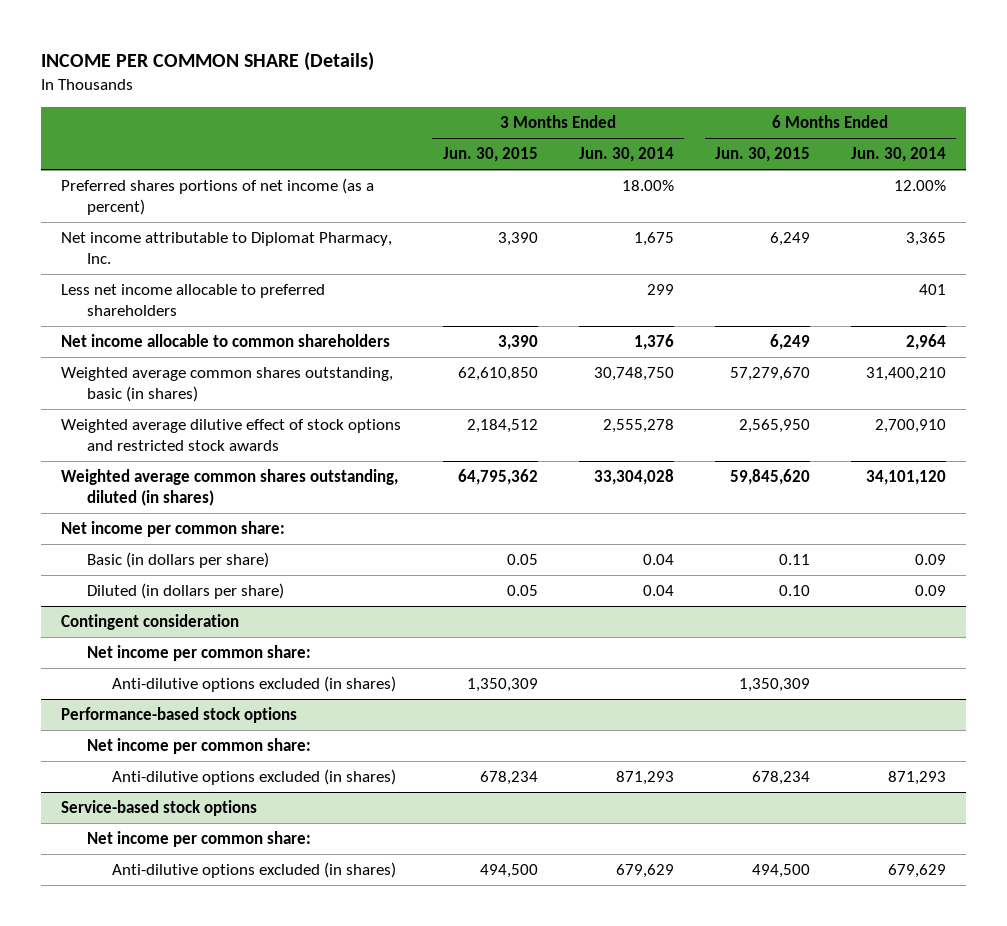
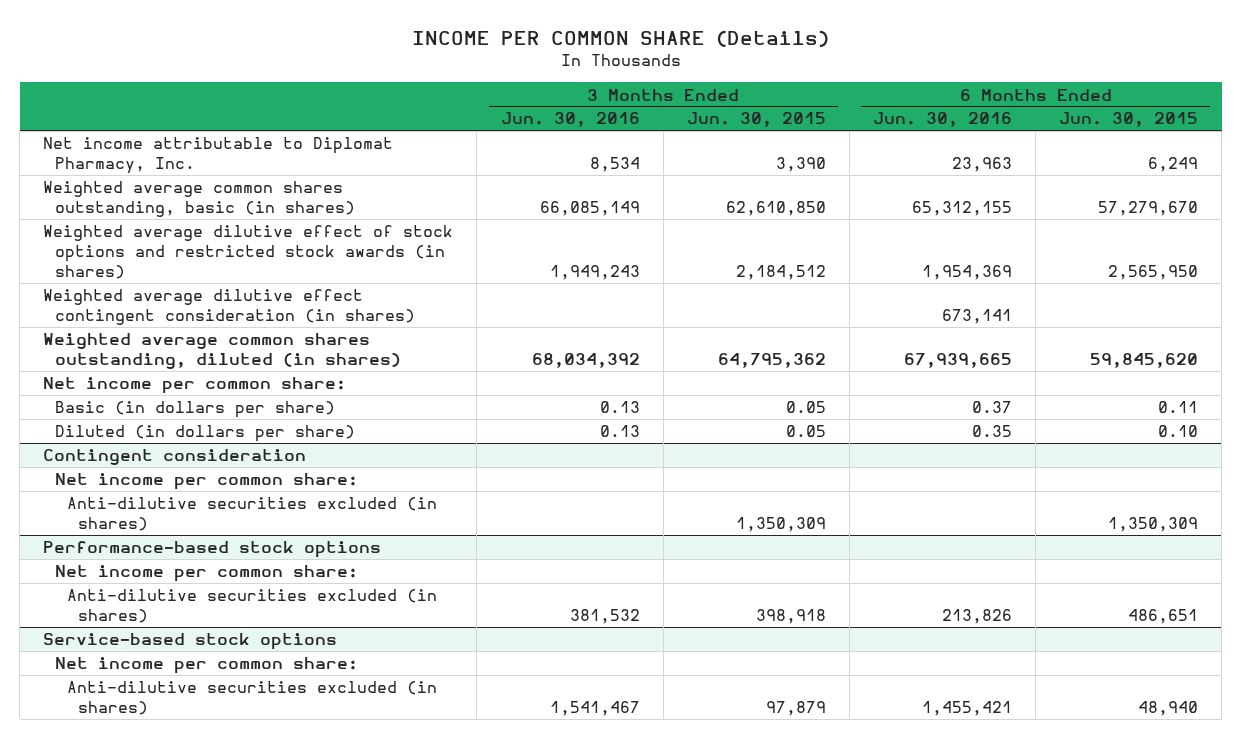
- | 3 Months Ended Jun. 30, 2015 | 3 Months Ended Jun. 30, 2014 | 6 Months Ended Jun. 30, 2015 | 6 Months Ended Jun. 30, 2014
+ | 3 Months Ended Jun. 30, 2016 | 3 Months Ended Jun. 30, 2015 | 6 Months Ended Jun. 30, 2016 | 6 Months Ended Jun. 30, 2015
- Preferred shares portions of net income (as a percent) | | 18.00% | | 12.00%
- Less net income allocable to preferred shareholders | | 299 | | 401
- Net income allocable to common shareholders | 3,390 | 1,376 | 6,249 | 2,964
- Weighted average dilutive effect of stock options and restricted stock awards | 2,184,512 | 2,555,278 | 2,565,950 | 2,700,910
+ Weighted average dilutive effect of stock options and restricted stock awards (in shares) | 1,949,243 | 2,184,512 | 1,954,369 | 2,565,950
+ Weighted average dilutive effect contingent consideration (in shares) | | | 673,141 |
@ Contingent consideration
- Anti-dilutive options excluded (in shares) | 1,350,309 | | 1,350,309 |
+ Anti-dilutive securities excluded (in shares) | | 1,350,309 | | 1,350,309
@ Performance-based stock options
- Anti-dilutive options excluded (in shares) | 678,234 | 871,293 | 678,234 | 871,293
+ Anti-dilutive securities excluded (in shares) | 381,532 | 398,918 | 213,826 | 486,651
@ Service-based stock options
- Anti-dilutive options excluded (in shares) | 494,500 | 679,629 | 494,500 | 679,629
+ Anti-dilutive securities excluded (in shares) | 1,541,467 | 97,879 | 1,455,421 | 48,940

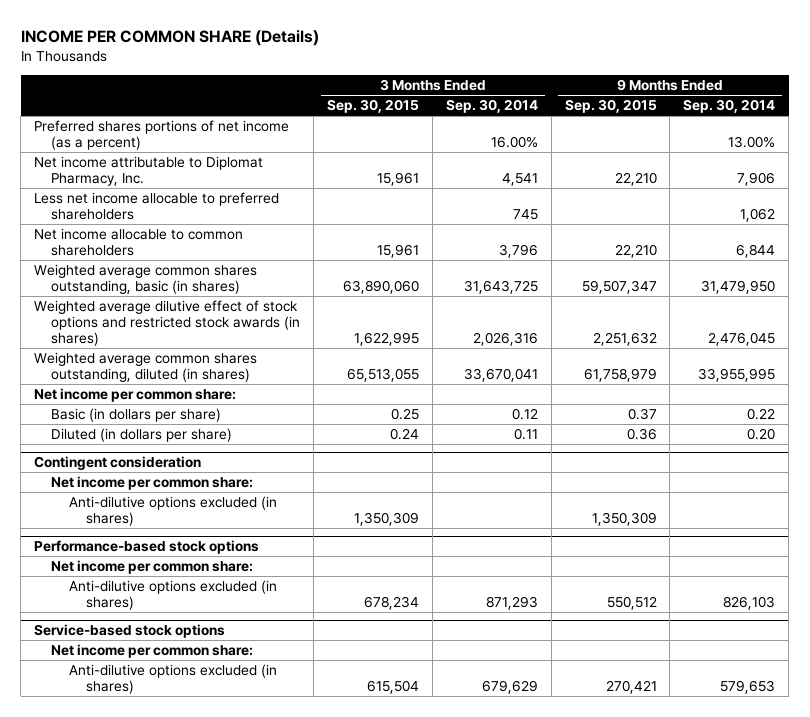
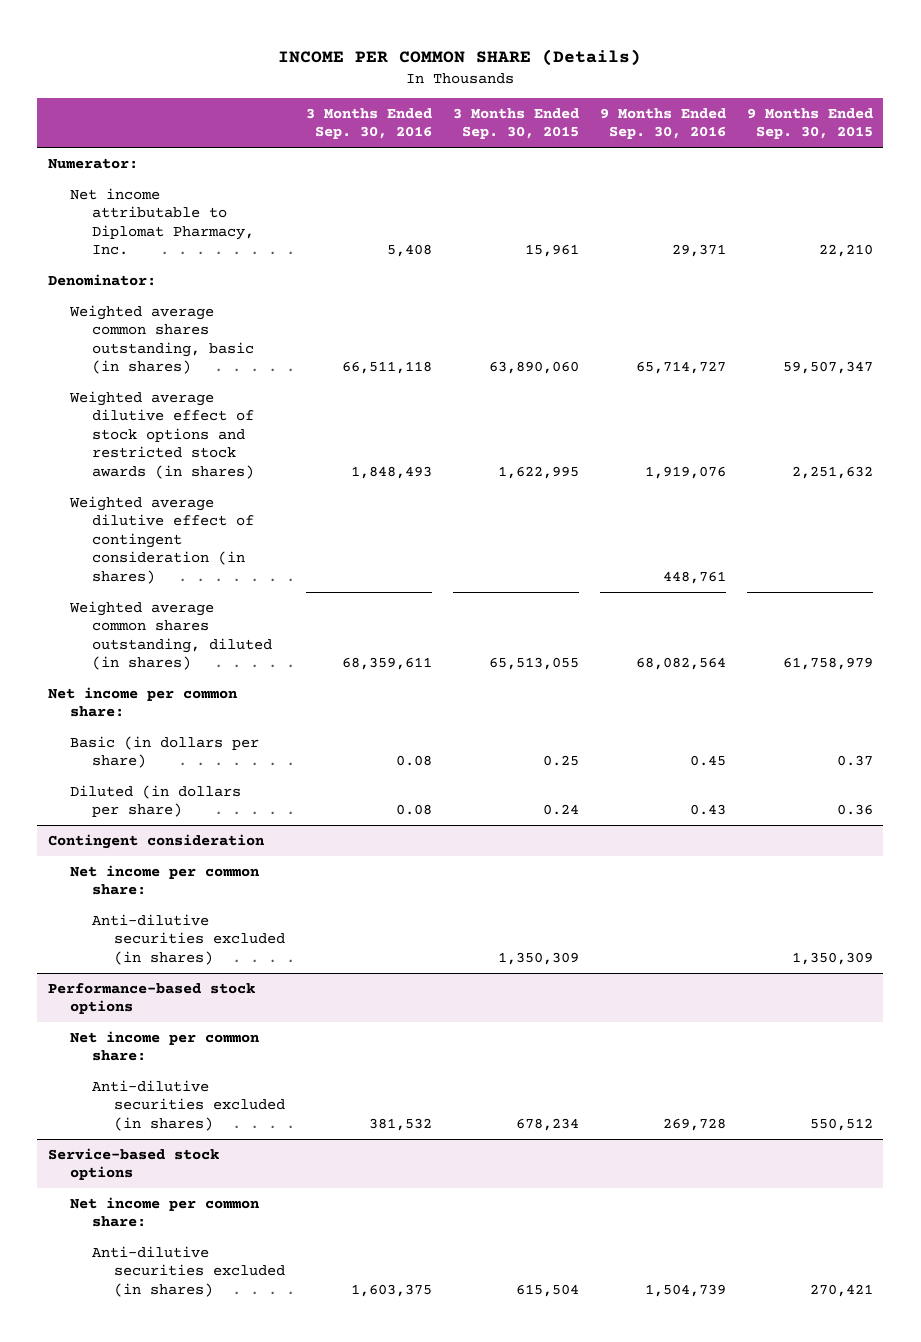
- | 3 Months Ended Sep. 30, 2015 | 3 Months Ended Sep. 30, 2014 | 9 Months Ended Sep. 30, 2015 | 9 Months Ended Sep. 30, 2014
+ | 3 Months Ended Sep. 30, 2016 | 3 Months Ended Sep. 30, 2015 | 9 Months Ended Sep. 30, 2016 | 9 Months Ended Sep. 30, 2015
- Preferred shares portions of net income (as a percent) | | 16.00% | | 13.00%
+ Numerator:
- Less net income allocable to preferred shareholders | | 745 | | 1,062
- Net income allocable to common shareholders | 15,961 | 3,796 | 22,210 | 6,844
+ Denominator:
+ Weighted average dilutive effect of contingent consideration (in shares) | | | 448,761 |
@ Contingent consideration
- Anti-dilutive options excluded (in shares) | 1,350,309 | | 1,350,309 |
+ Anti-dilutive securities excluded (in shares) | | 1,350,309 | | 1,350,309
@ Performance-based stock options
- Anti-dilutive options excluded (in shares) | 678,234 | 871,293 | 550,512 | 826,103
+ Anti-dilutive securities excluded (in shares) | 381,532 | 678,234 | 269,728 | 550,512
@ Service-based stock options
- Anti-dilutive options excluded (in shares) | 615,504 | 679,629 | 270,421 | 579,653
+ Anti-dilutive securities excluded (in shares) | 1,603,375 | 615,504 | 1,504,739 | 270,421

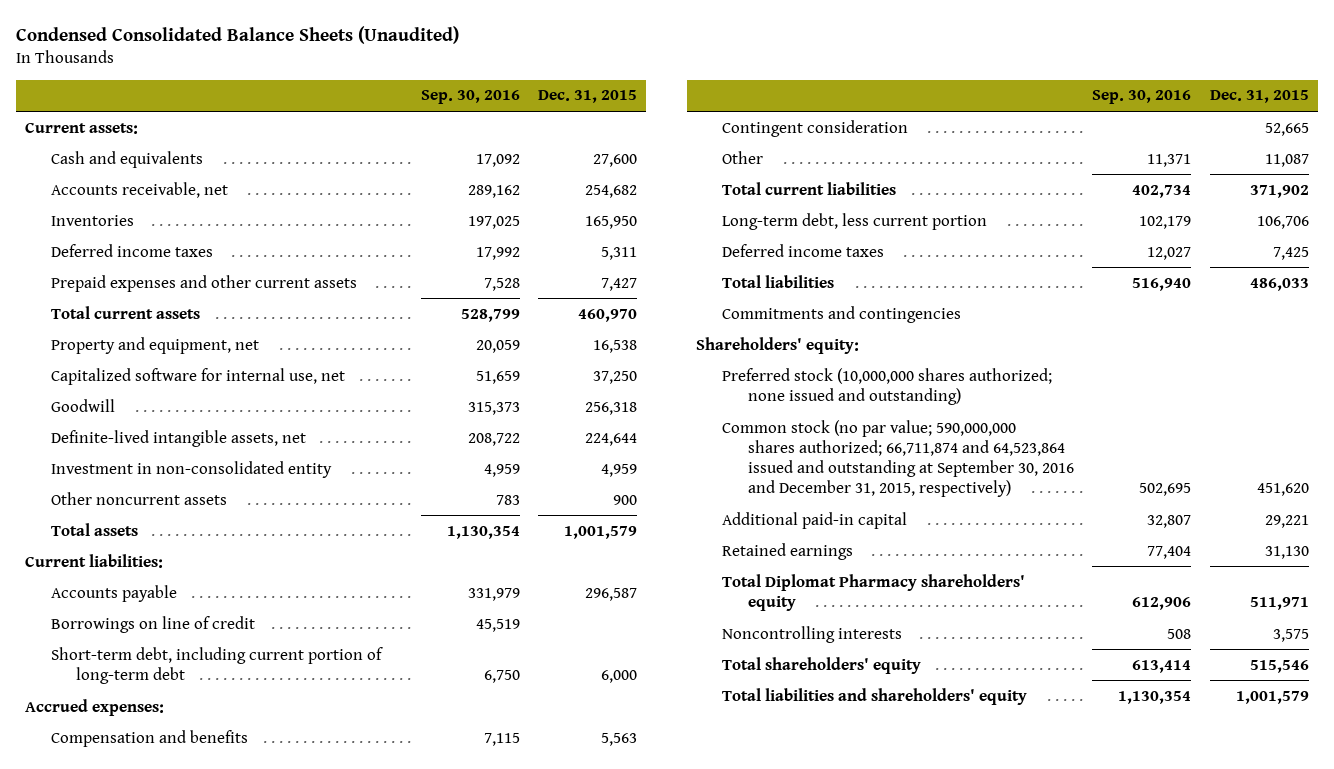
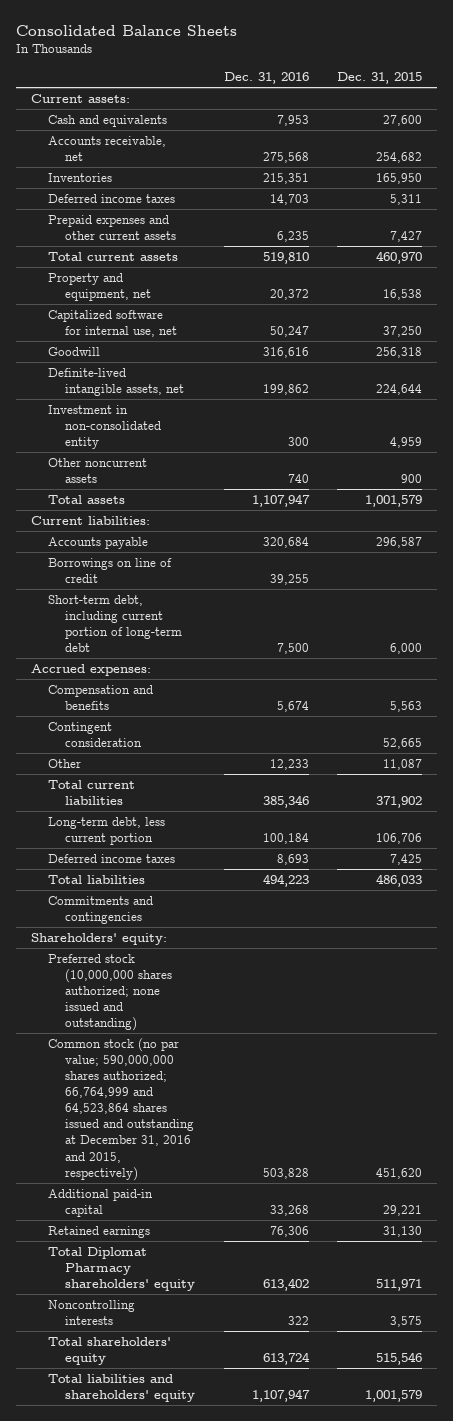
- Condensed Consolidated Balance Sheets (Unaudited)
+ Consolidated Balance Sheets
- | Sep. 30, 2016 | Dec. 31, 2015
+ | Dec. 31, 2016 | Dec. 31, 2015
- Common stock (no par value; 590,000,000 shares authorized; 66,711,874 and 64,523,864 issued and outstanding at September 30, 2016 and December 31, 2015, respectively) | 502,695 | 451,620
+ Common stock (no par value; 590,000,000 shares authorized; 66,764,999 and 64,523,864 shares issued and outstanding at December 31, 2016 and 2015, respectively) | 503,828 | 451,620

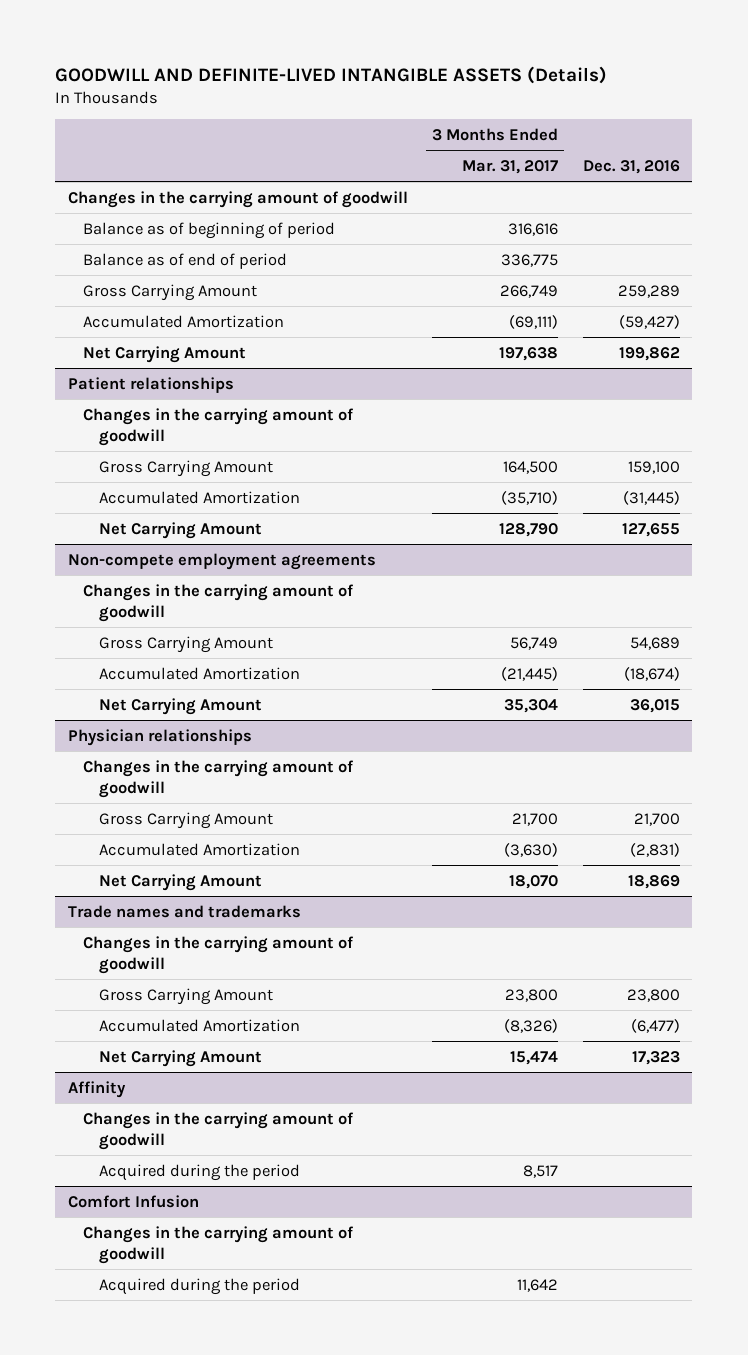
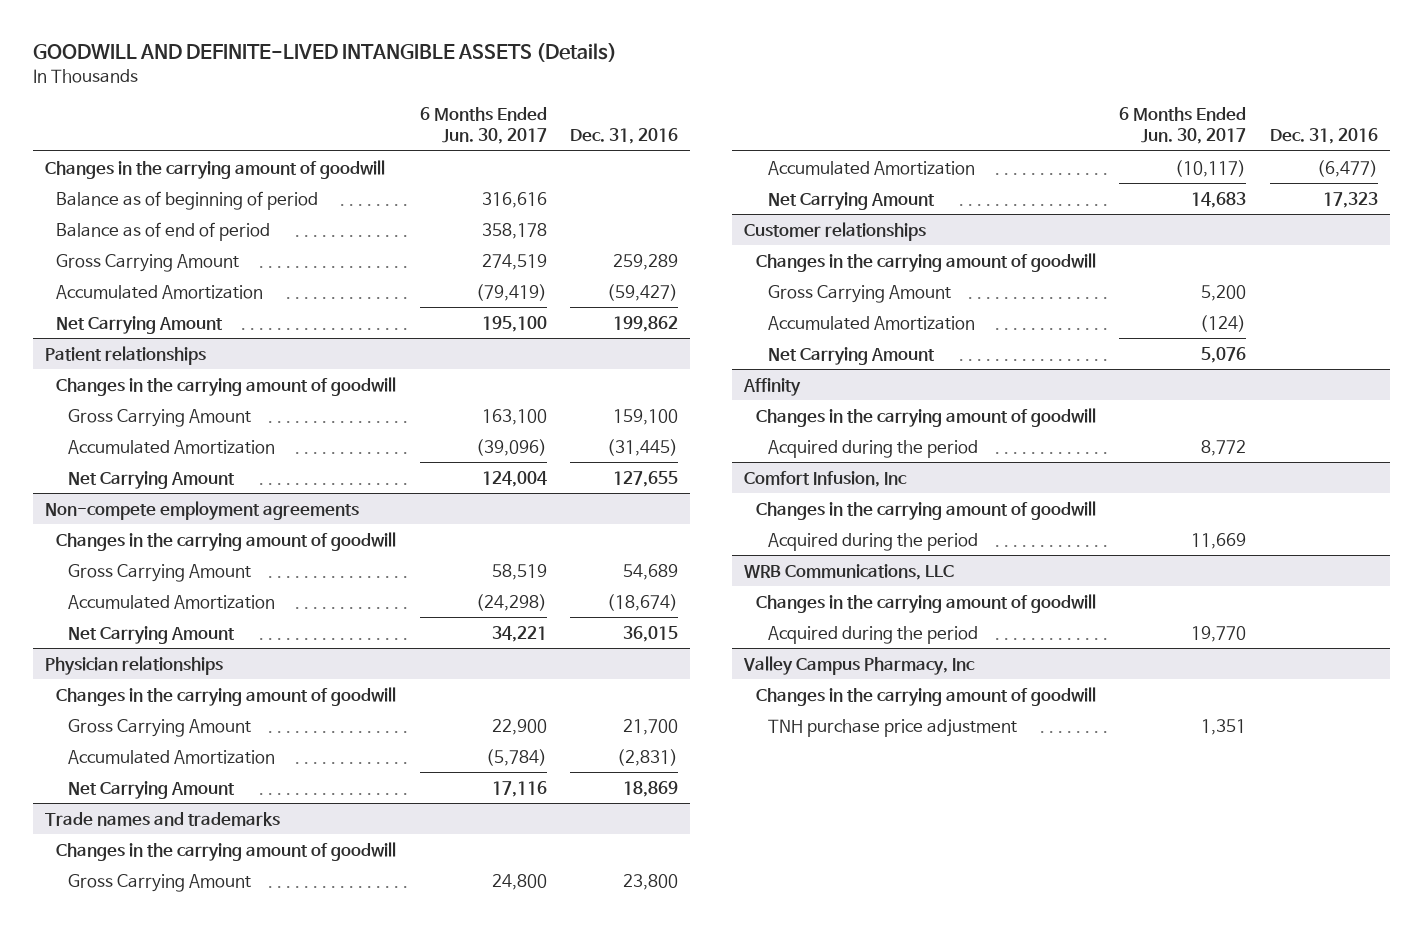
- | 3 Months Ended Mar. 31, 2017 | Dec. 31, 2016
+ | 6 Months Ended Jun. 30, 2017 | Dec. 31, 2016
+ Customer relationships
+ Changes in the carrying amount of goodwill
+ Gross Carrying Amount | 5,200 |
+ Accumulated Amortization | (124) |
+ Net Carrying Amount | 5,076 |
- Comfort Infusion
+ Comfort Infusion, Inc
+ WRB Communications, LLC
+ Changes in the carrying amount of goodwill
+ Acquired during the period | 19,770 |
+ Valley Campus Pharmacy, Inc
+ Changes in the carrying amount of goodwill
+ TNH purchase price adjustment | 1,351 |

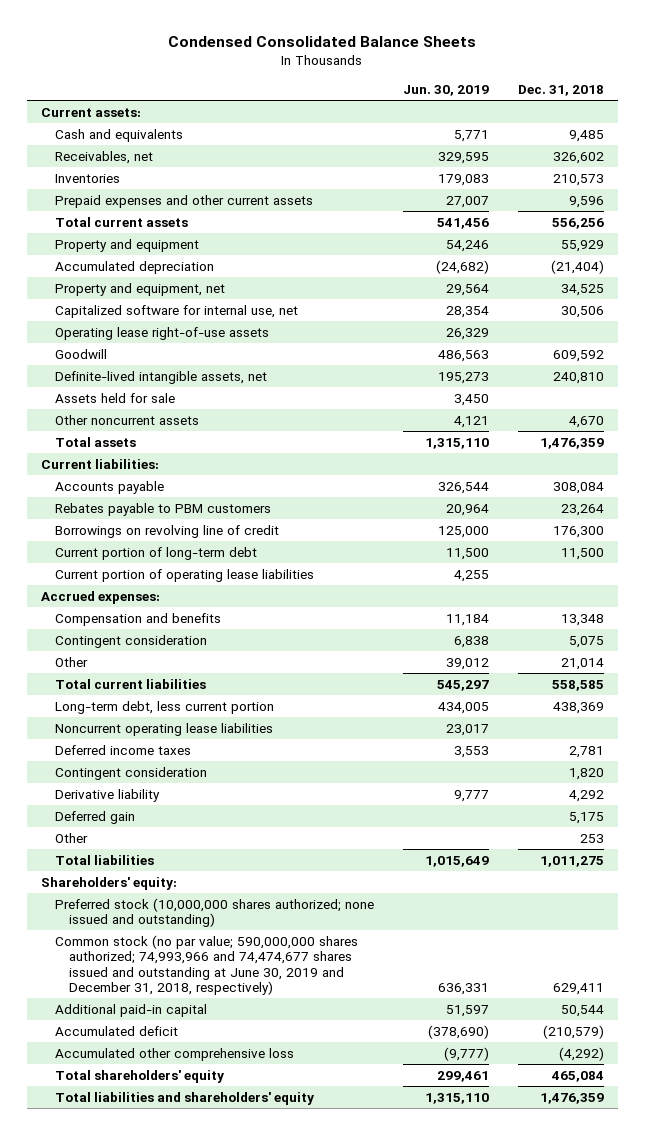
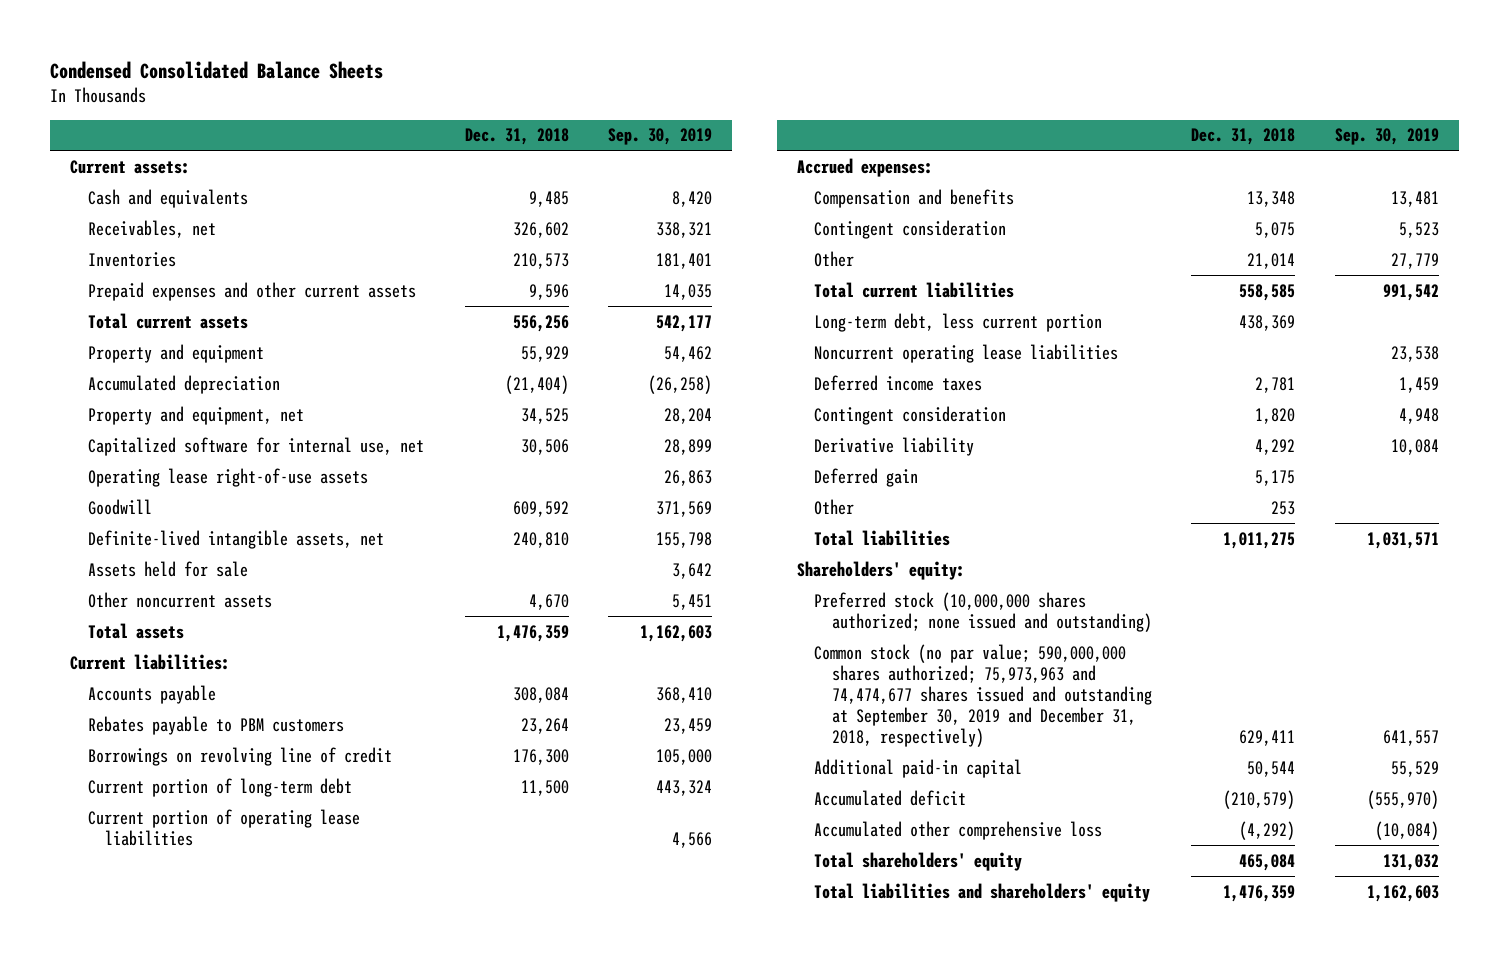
- | Jun. 30, 2019 | Dec. 31, 2018
+ | Dec. 31, 2018 | Sep. 30, 2019
- Common stock (no par value; 590,000,000 shares authorized; 74,993,966 and 74,474,677 shares issued and outstanding at June 30, 2019 and December 31, 2018, respectively) | 636,331 | 629,411
+ Common stock (no par value; 590,000,000 shares authorized; 75,973,963 and 74,474,677 shares issued and outstanding at September 30, 2019 and December 31, 2018, respectively) | 629,411 | 641,557

